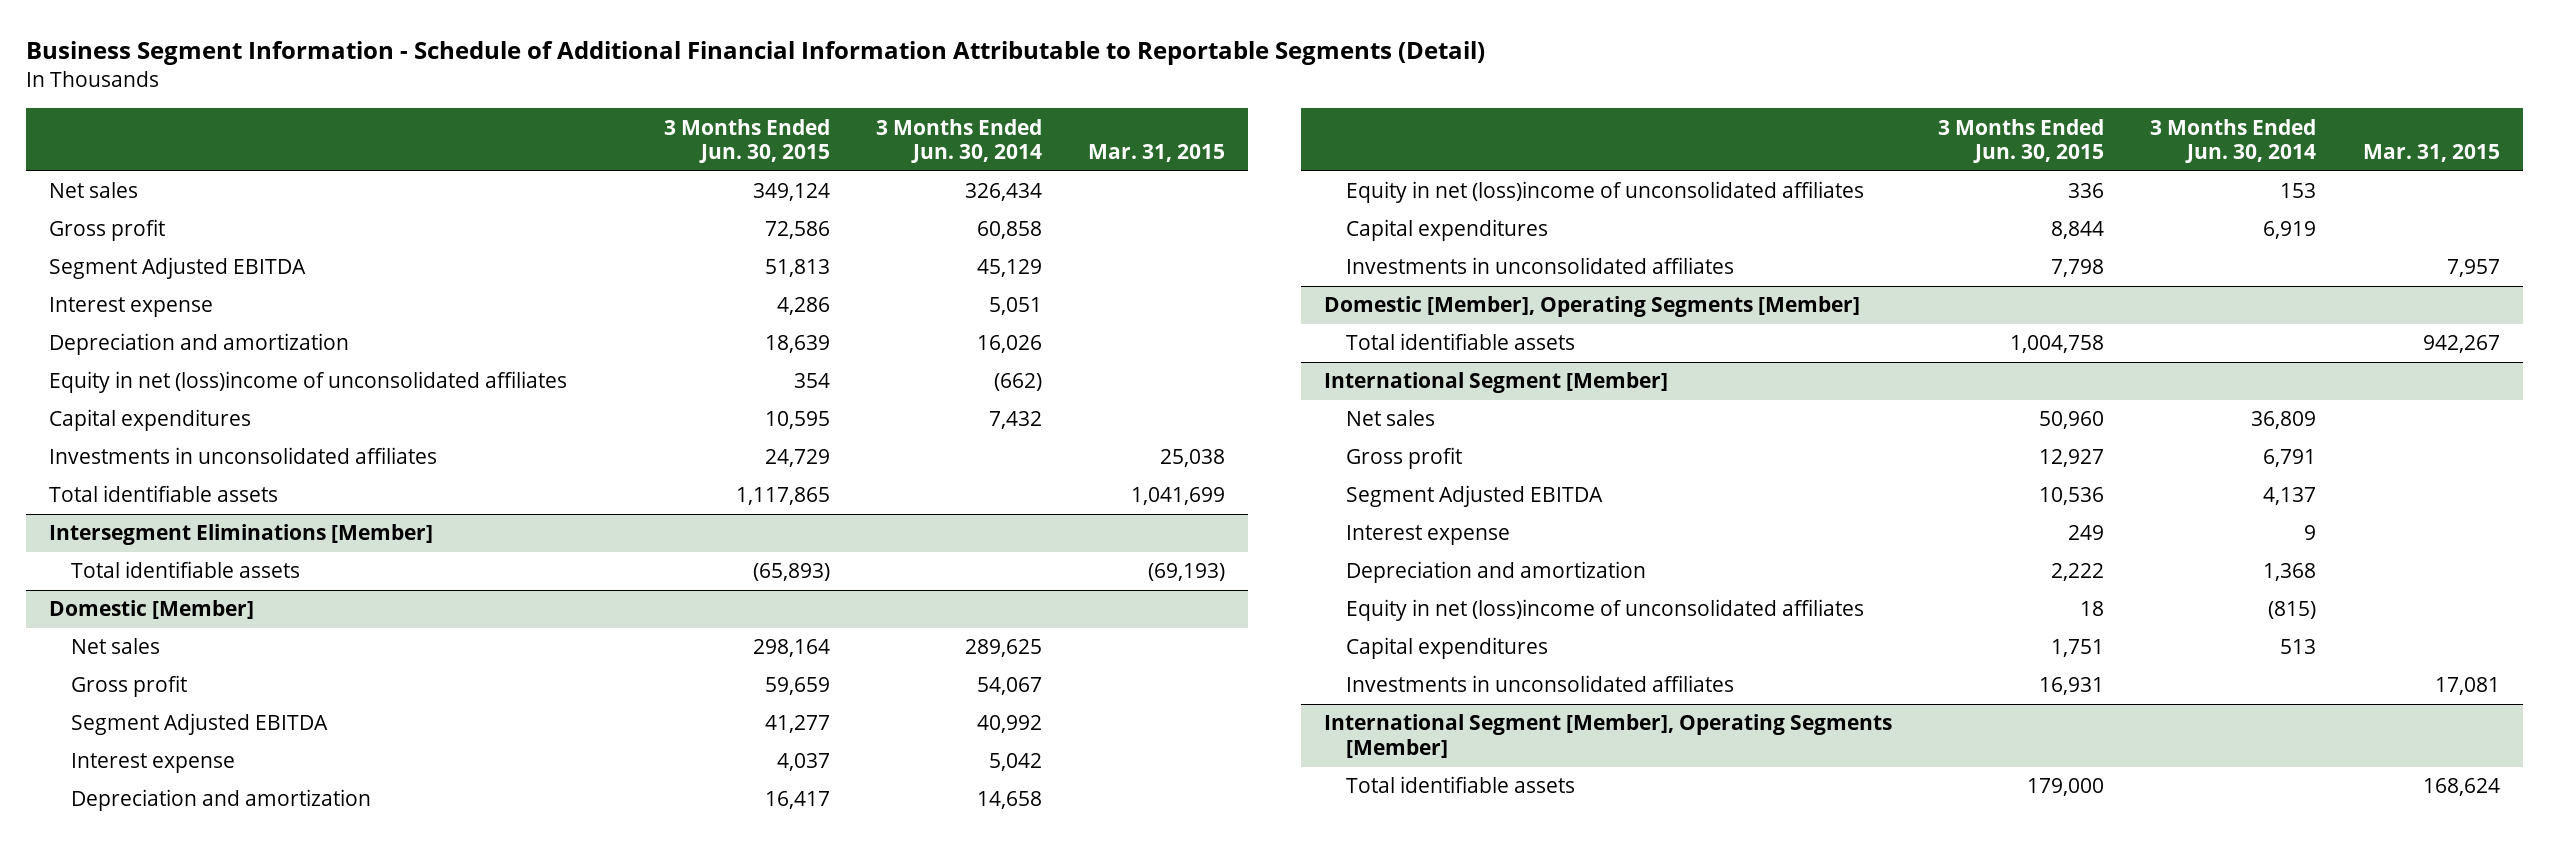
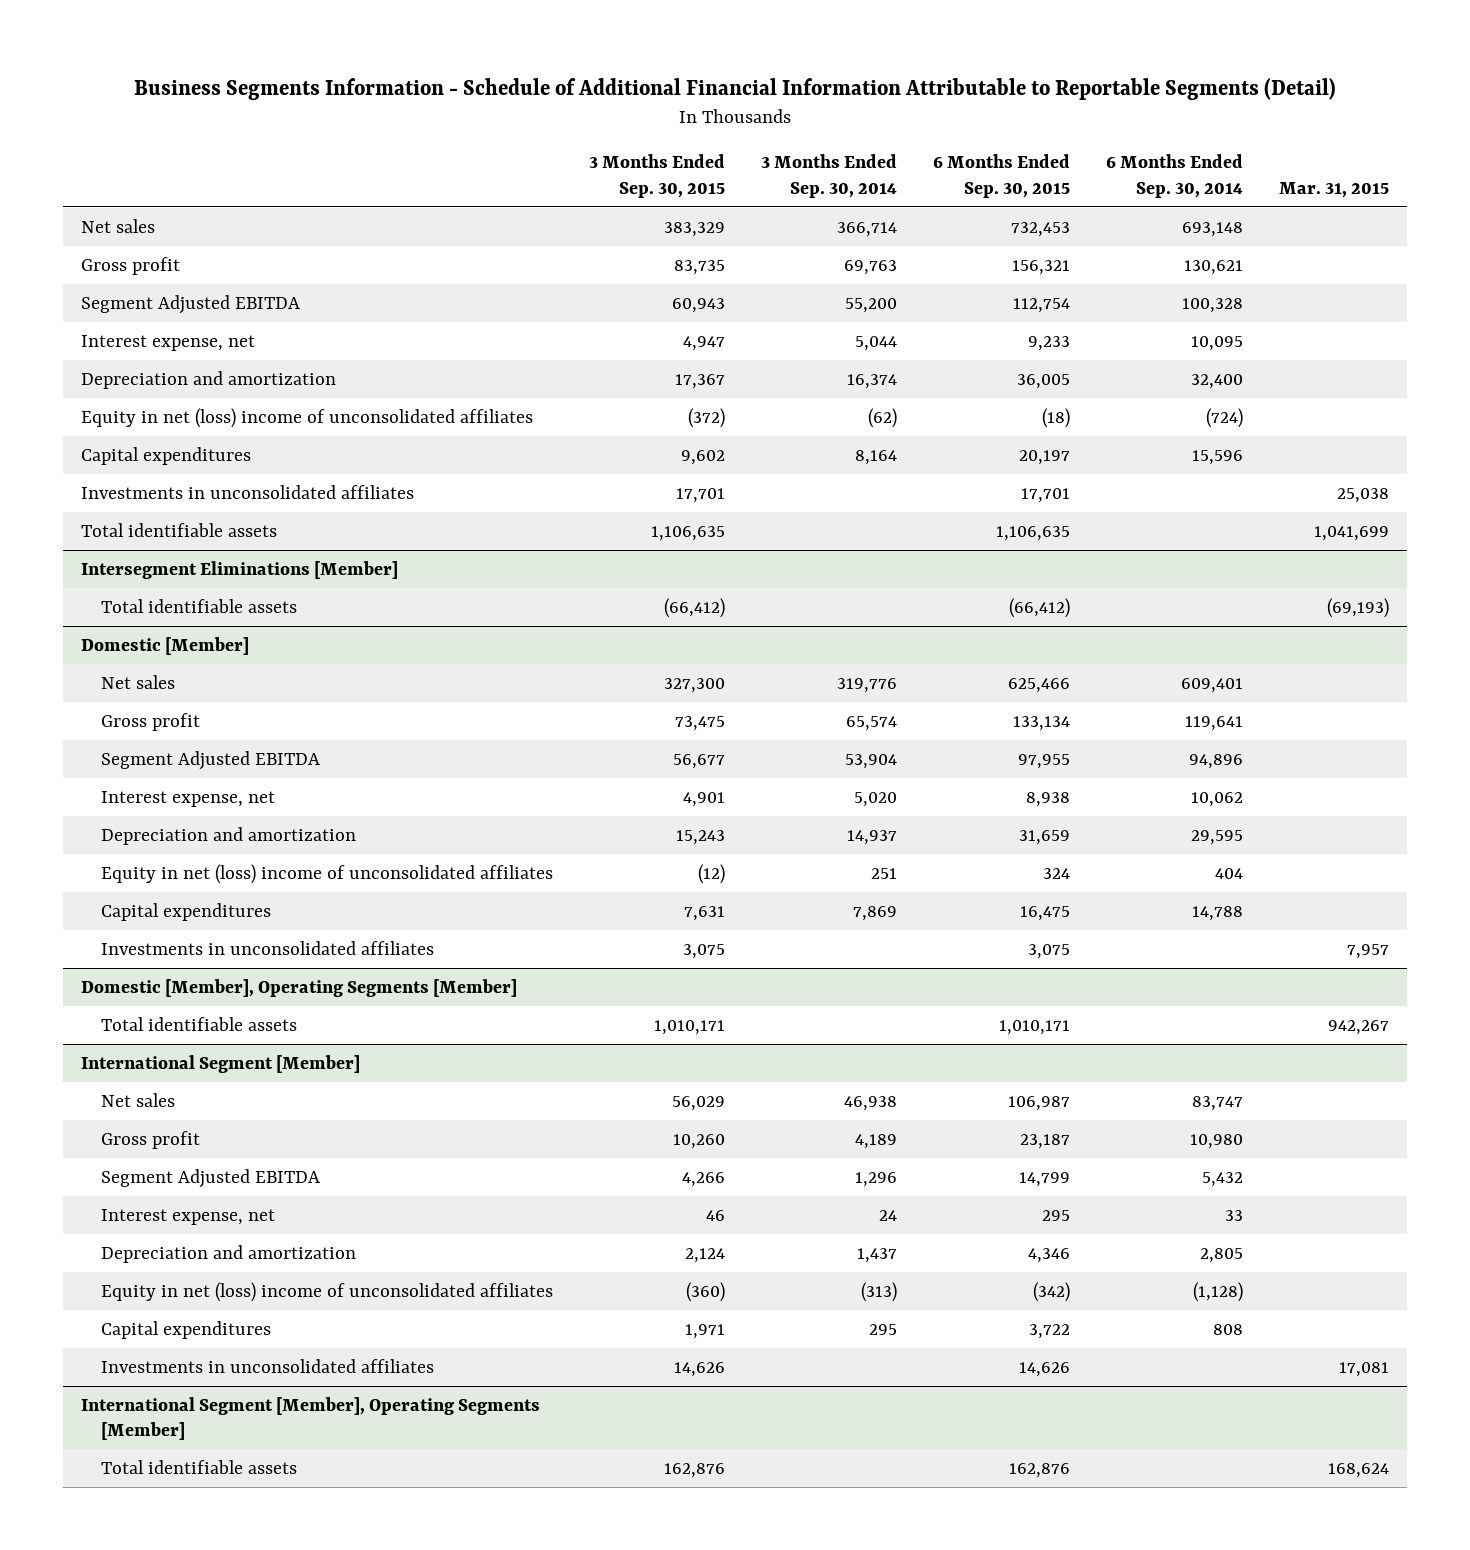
- Business Segment Information - Schedule of Additional Financial Information Attributable to Reportable Segments (Detail)
+ Business Segments Information - Schedule of Additional Financial Information Attributable to Reportable Segments (Detail)
- | 3 Months Ended Jun. 30, 2015 | 3 Months Ended Jun. 30, 2014 | Mar. 31, 2015
+ | 3 Months Ended Sep. 30, 2015 | 3 Months Ended Sep. 30, 2014 | 6 Months Ended Sep. 30, 2015 | 6 Months Ended Sep. 30, 2014 | Mar. 31, 2015
- Interest expense | 4,286 | 5,051 |
+ Interest expense, net | 4,947 | 5,044 | 9,233 | 10,095 |
- Equity in net (loss)income of unconsolidated affiliates | 354 | (662) |
+ Equity in net (loss) income of unconsolidated affiliates | (372) | (62) | (18) | (724) |
@ Domestic [Member]
- Interest expense | 4,037 | 5,042 |
+ Interest expense, net | 4,901 | 5,020 | 8,938 | 10,062 |
- Equity in net (loss)income of unconsolidated affiliates | 336 | 153 |
+ Equity in net (loss) income of unconsolidated affiliates | (12) | 251 | 324 | 404 |
@ International Segment [Member]
- Interest expense | 249 | 9 |
+ Interest expense, net | 46 | 24 | 295 | 33 |
- Equity in net (loss)income of unconsolidated affiliates | 18 | (815) |
+ Equity in net (loss) income of unconsolidated affiliates | (360) | (313) | (342) | (1,128) |

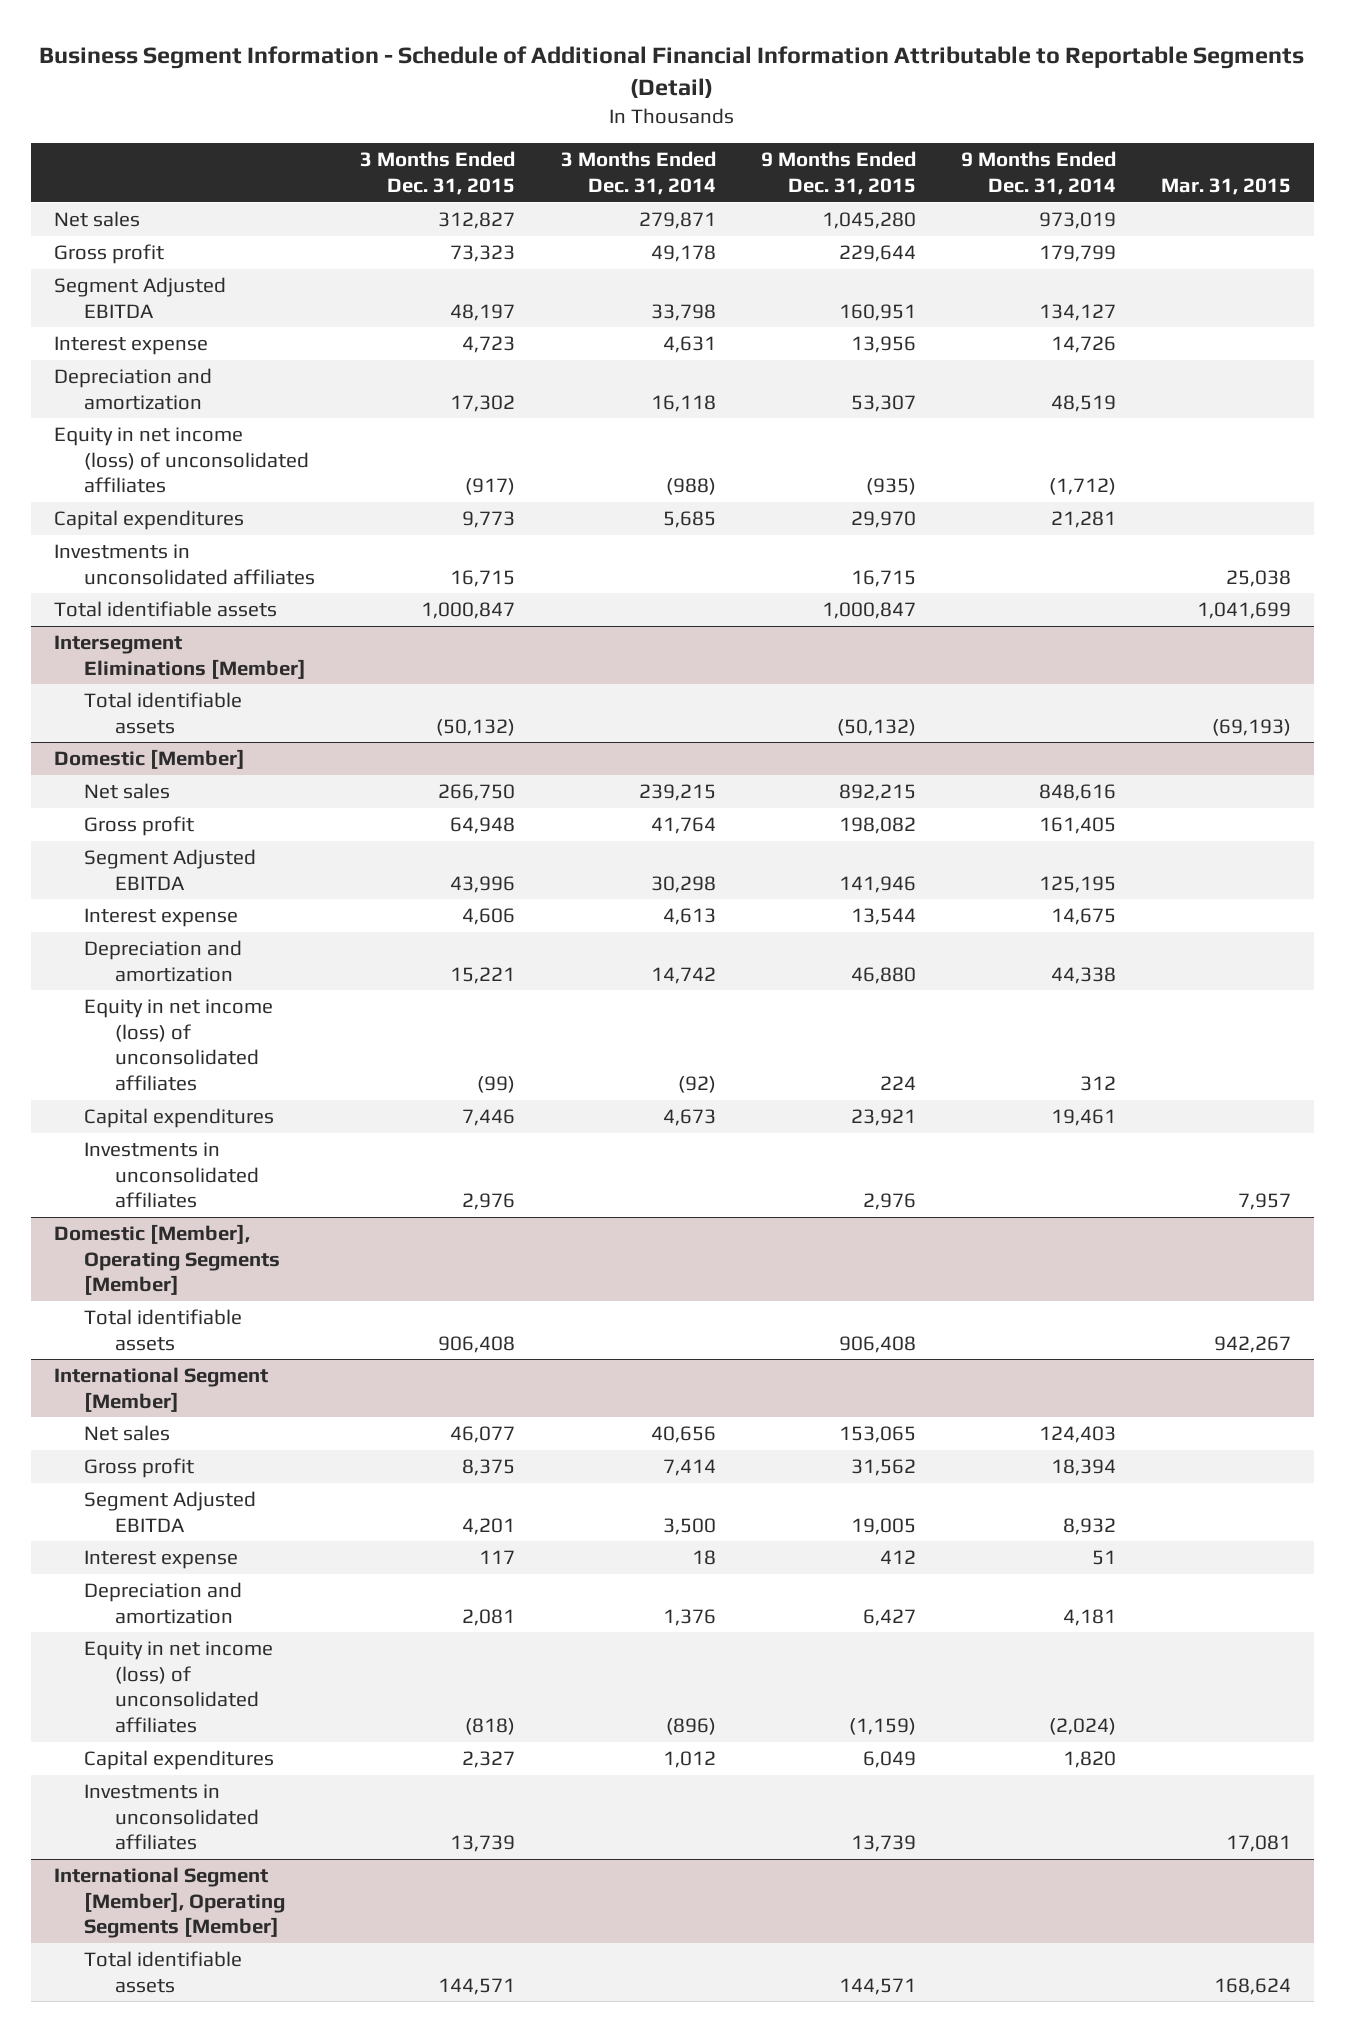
- Business Segments Information - Schedule of Additional Financial Information Attributable to Reportable Segments (Detail)
+ Business Segment Information - Schedule of Additional Financial Information Attributable to Reportable Segments (Detail)
- | 3 Months Ended Sep. 30, 2015 | 3 Months Ended Sep. 30, 2014 | 6 Months Ended Sep. 30, 2015 | 6 Months Ended Sep. 30, 2014 | Mar. 31, 2015
+ | 3 Months Ended Dec. 31, 2015 | 3 Months Ended Dec. 31, 2014 | 9 Months Ended Dec. 31, 2015 | 9 Months Ended Dec. 31, 2014 | Mar. 31, 2015
- Interest expense, net | 4,947 | 5,044 | 9,233 | 10,095 |
+ Interest expense | 4,723 | 4,631 | 13,956 | 14,726 |
- Equity in net (loss) income of unconsolidated affiliates | (372) | (62) | (18) | (724) |
+ Equity in net income (loss) of unconsolidated affiliates | (917) | (988) | (935) | (1,712) |
@ Domestic [Member]
- Interest expense, net | 4,901 | 5,020 | 8,938 | 10,062 |
+ Interest expense | 4,606 | 4,613 | 13,544 | 14,675 |
- Equity in net (loss) income of unconsolidated affiliates | (12) | 251 | 324 | 404 |
+ Equity in net income (loss) of unconsolidated affiliates | (99) | (92) | 224 | 312 |
@ International Segment [Member]
- Interest expense, net | 46 | 24 | 295 | 33 |
+ Interest expense | 117 | 18 | 412 | 51 |
- Equity in net (loss) income of unconsolidated affiliates | (360) | (313) | (342) | (1,128) |
+ Equity in net income (loss) of unconsolidated affiliates | (818) | (896) | (1,159) | (2,024) |

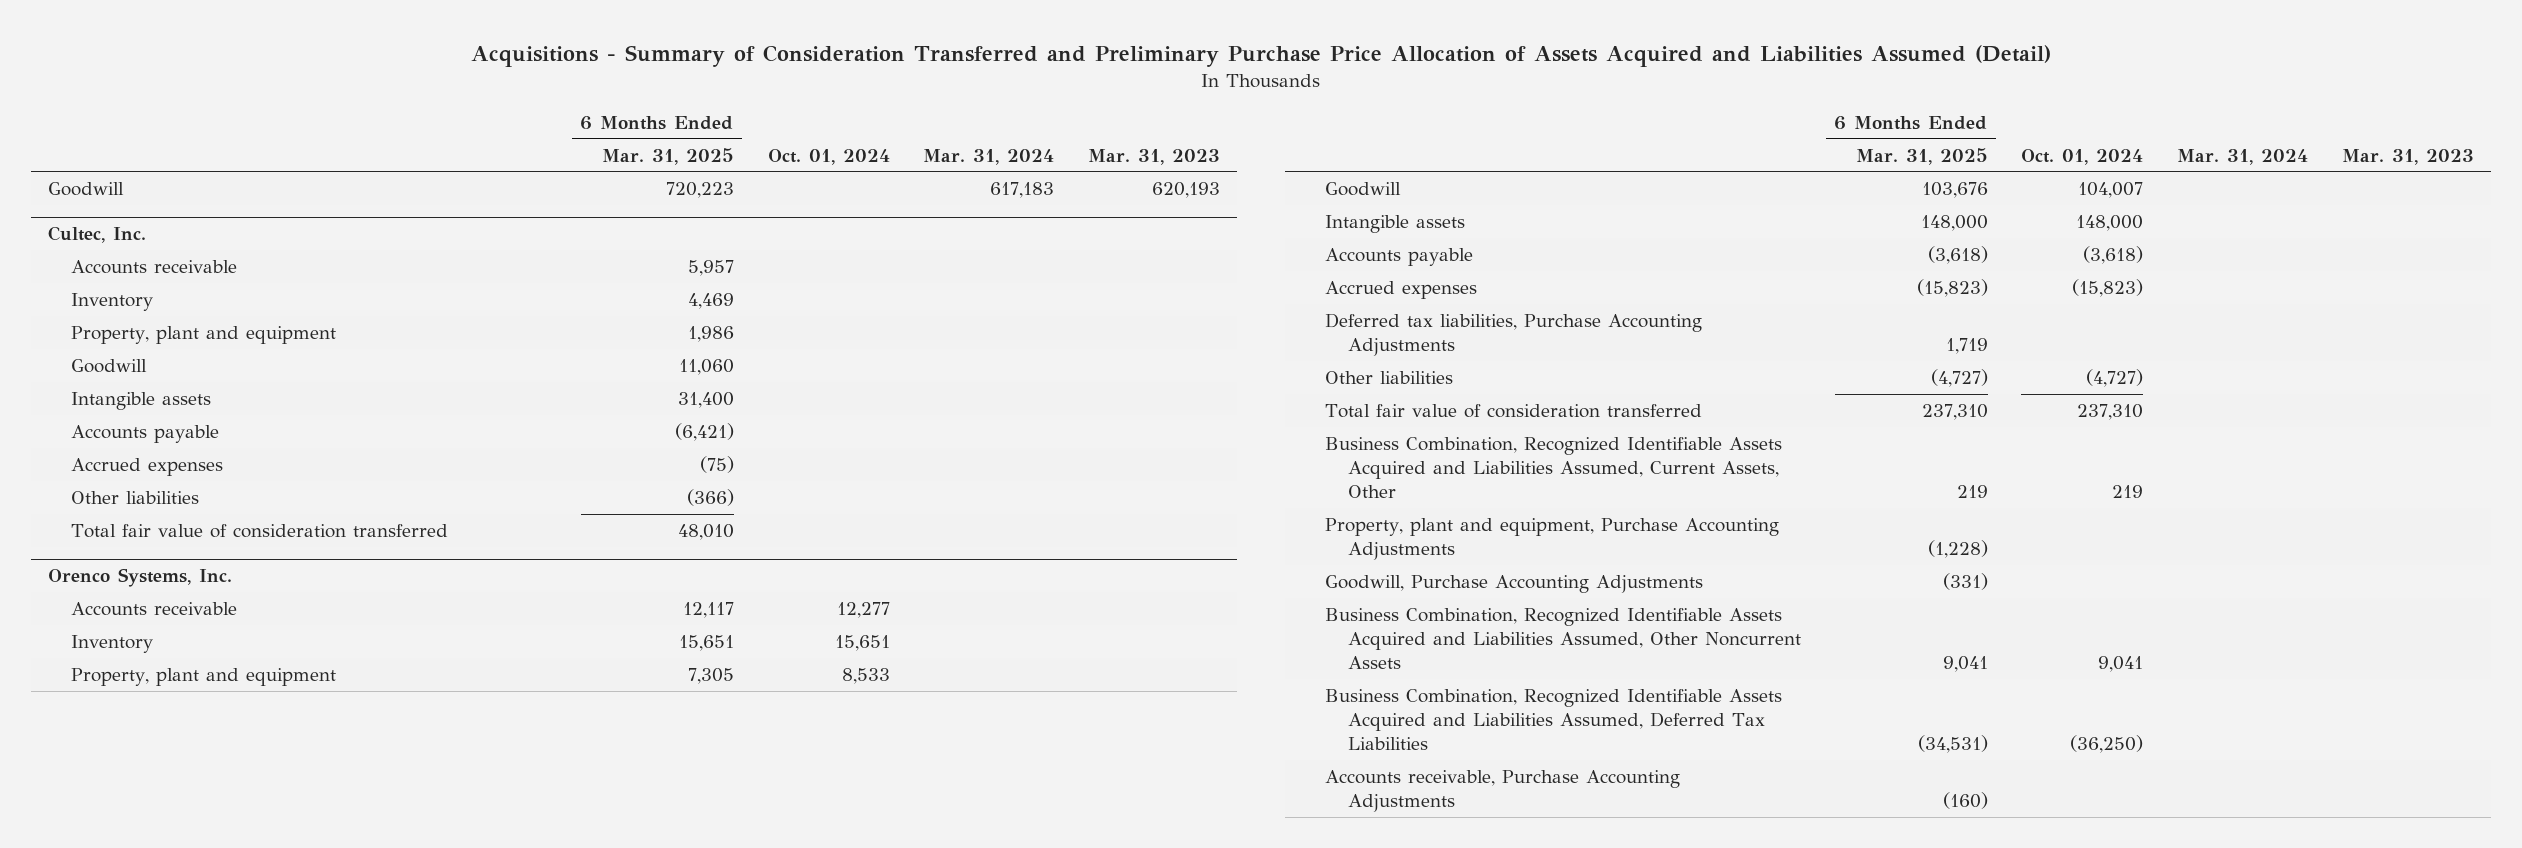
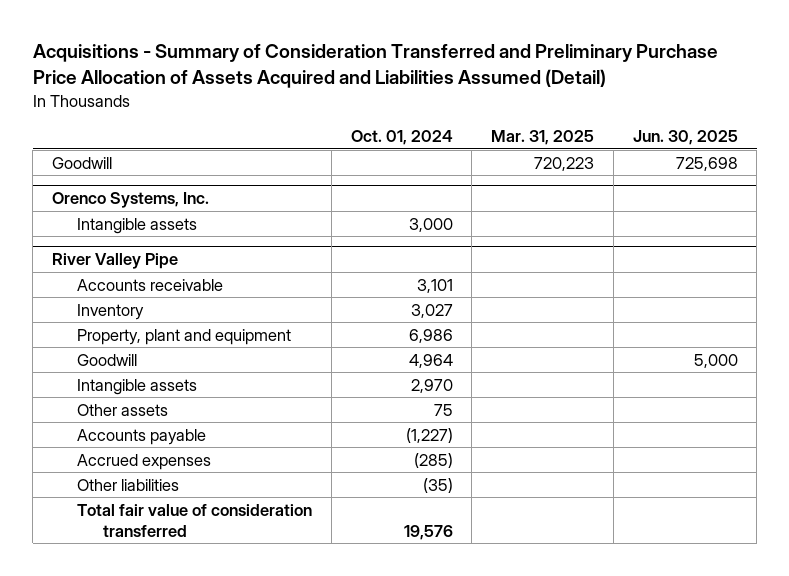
- | 6 Months Ended Mar. 31, 2025 | Oct. 01, 2024 | Mar. 31, 2024 | Mar. 31, 2023
+ | Oct. 01, 2024 | Mar. 31, 2025 | Jun. 30, 2025
- Cultec, Inc.
- Accounts receivable | 5,957 | | |
- Inventory | 4,469 | | |
- Property, plant and equipment | 1,986 | | |
- Goodwill | 11,060 | | |
- Intangible assets | 31,400 | | |
- Accounts payable | (6,421) | | |
- Accrued expenses | (75) | | |
- Other liabilities | (366) | | |
- Total fair value of consideration transferred | 48,010 | | |
@ Orenco Systems, Inc.
- Accounts receivable | 12,117 | 12,277 | |
- Inventory | 15,651 | 15,651 | |
- Property, plant and equipment | 7,305 | 8,533 | |
- Goodwill | 103,676 | 104,007 | |
- Intangible assets | 148,000 | 148,000 | |
- Accounts payable | (3,618) | (3,618) | |
- Accrued expenses | (15,823) | (15,823) | |
- Deferred tax liabilities, Purchase Accounting Adjustments | 1,719 | | |
- Other liabilities | (4,727) | (4,727) | |
- Total fair value of consideration transferred | 237,310 | 237,310 | |
- Business Combination, Recognized Identifiable Assets Acquired and Liabilities Assumed, Current Assets, Other | 219 | 219 | |
- Property, plant and equipment, Purchase Accounting Adjustments | (1,228) | | |
- Goodwill, Purchase Accounting Adjustments | (331) | | |
- Business Combination, Recognized Identifiable Assets Acquired and Liabilities Assumed, Other Noncurrent Assets | 9,041 | 9,041 | |
- Business Combination, Recognized Identifiable Assets Acquired and Liabilities Assumed, Deferred Tax Liabilities | (34,531) | (36,250) | |
- Accounts receivable, Purchase Accounting Adjustments | (160) | | |
+ Intangible assets | 3,000 | |
+ River Valley Pipe
+ Accounts receivable | 3,101 | |
+ Inventory | 3,027 | |
+ Property, plant and equipment | 6,986 | |
+ Goodwill | 4,964 | | 5,000
+ Intangible assets | 2,970 | |
+ Other assets | 75 | |
+ Accounts payable | (1,227) | |
+ Accrued expenses | (285) | |
+ Other liabilities | (35) | |
+ Total fair value of consideration transferred | 19,576 | |

